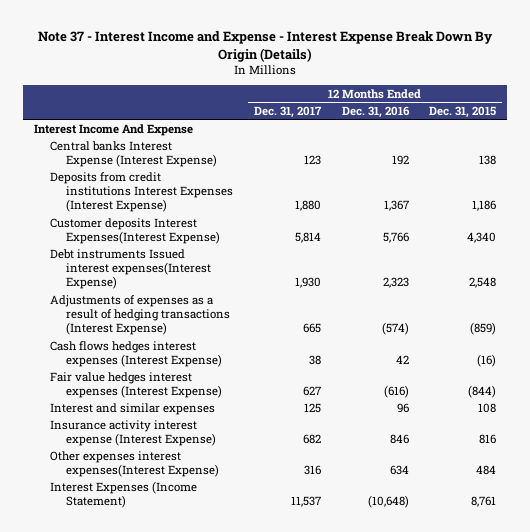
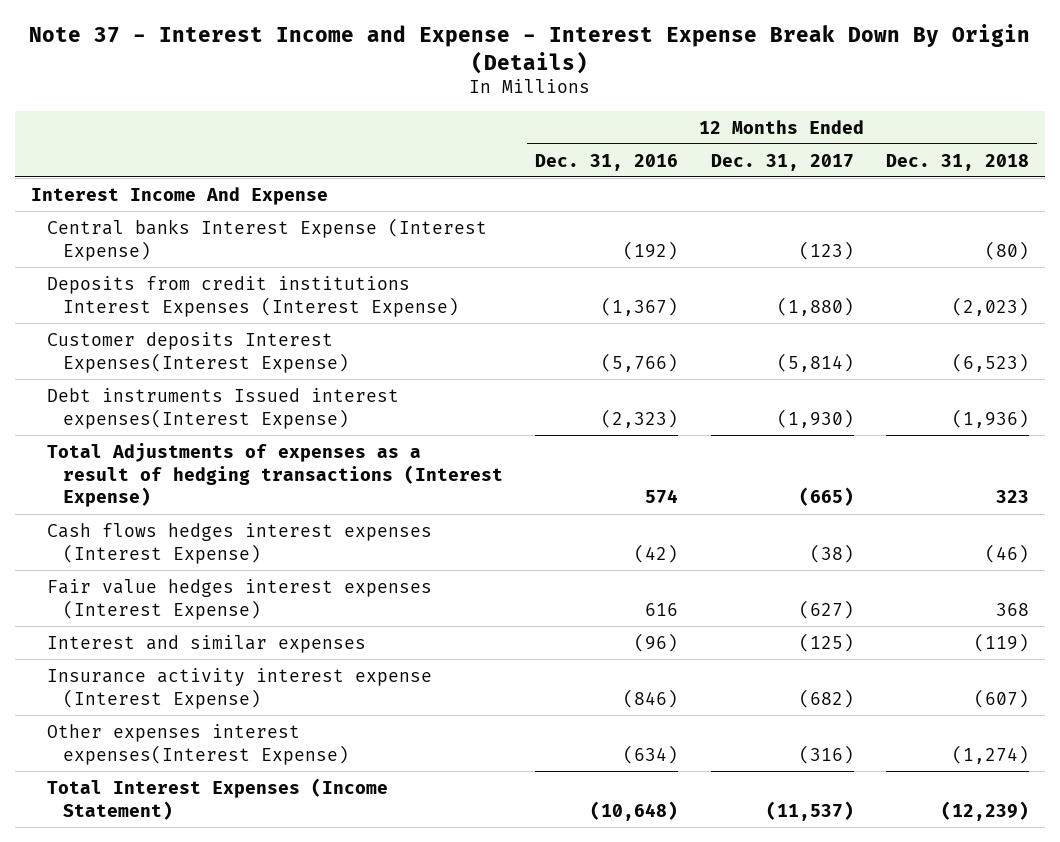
- | 12 Months Ended Dec. 31, 2017 | 12 Months Ended Dec. 31, 2016 | 12 Months Ended Dec. 31, 2015
+ | 12 Months Ended Dec. 31, 2016 | 12 Months Ended Dec. 31, 2017 | 12 Months Ended Dec. 31, 2018
- Central banks Interest Expense (Interest Expense) | 123 | 192 | 138
- Deposits from credit institutions Interest Expenses (Interest Expense) | 1,880 | 1,367 | 1,186
- Customer deposits Interest Expenses(Interest Expense) | 5,814 | 5,766 | 4,340
- Debt instruments Issued interest expenses(Interest Expense) | 1,930 | 2,323 | 2,548
- Adjustments of expenses as a result of hedging transactions (Interest Expense) | 665 | (574) | (859)
- Cash flows hedges interest expenses (Interest Expense) | 38 | 42 | (16)
- Fair value hedges interest expenses (Interest Expense) | 627 | (616) | (844)
- Interest and similar expenses | 125 | 96 | 108
- Insurance activity interest expense (Interest Expense) | 682 | 846 | 816
- Other expenses interest expenses(Interest Expense) | 316 | 634 | 484
- Interest Expenses (Income Statement) | 11,537 | (10,648) | 8,761
+ Central banks Interest Expense (Interest Expense) | (192) | (123) | (80)
+ Deposits from credit institutions Interest Expenses (Interest Expense) | (1,367) | (1,880) | (2,023)
+ Customer deposits Interest Expenses(Interest Expense) | (5,766) | (5,814) | (6,523)
+ Debt instruments Issued interest expenses(Interest Expense) | (2,323) | (1,930) | (1,936)
+ Total Adjustments of expenses as a result of hedging transactions (Interest Expense) | 574 | (665) | 323
+ Cash flows hedges interest expenses (Interest Expense) | (42) | (38) | (46)
+ Fair value hedges interest expenses (Interest Expense) | 616 | (627) | 368
+ Interest and similar expenses | (96) | (125) | (119)
+ Insurance activity interest expense (Interest Expense) | (846) | (682) | (607)
+ Other expenses interest expenses(Interest Expense) | (634) | (316) | (1,274)
+ Total Interest Expenses (Income Statement) | (10,648) | (11,537) | (12,239)

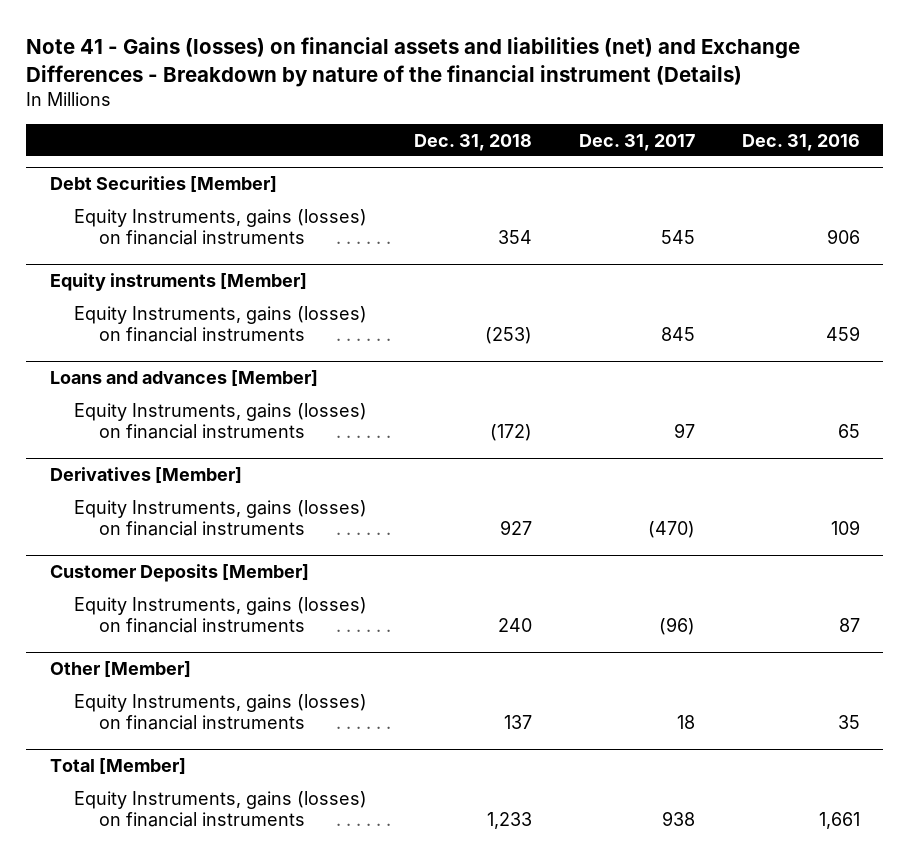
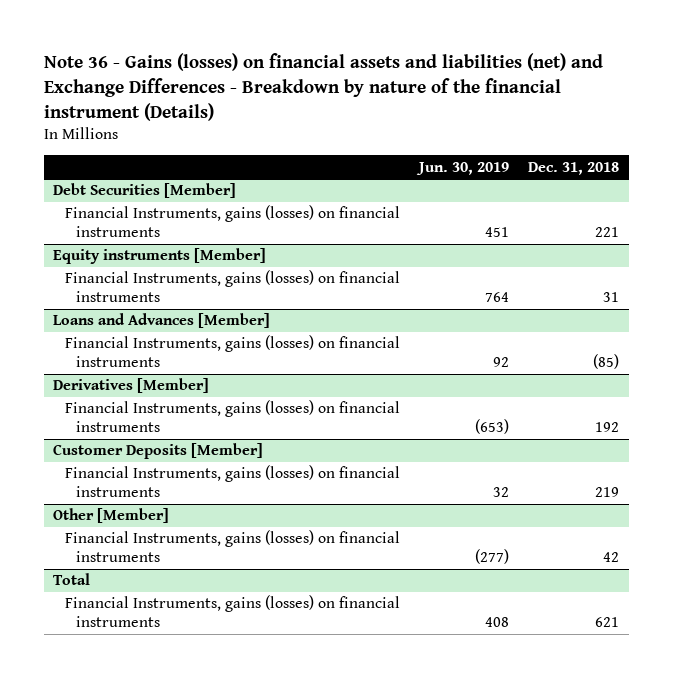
- Note 41 - Gains (losses) on financial assets and liabilities (net) and Exchange Differences - Breakdown by nature of the financial instrument (Details)
+ Note 36 - Gains (losses) on financial assets and liabilities (net) and Exchange Differences - Breakdown by nature of the financial instrument (Details)
- | Dec. 31, 2018 | Dec. 31, 2017 | Dec. 31, 2016
+ | Jun. 30, 2019 | Dec. 31, 2018
@ Debt Securities [Member]
- Equity Instruments, gains (losses) on financial instruments | 354 | 545 | 906
+ Financial Instruments, gains (losses) on financial instruments | 451 | 221
@ Equity instruments [Member]
- Equity Instruments, gains (losses) on financial instruments | (253) | 845 | 459
- Loans and advances [Member]
- Equity Instruments, gains (losses) on financial instruments | (172) | 97 | 65
@ Equity instruments [Member]
+ Financial Instruments, gains (losses) on financial instruments | 764 | 31
+ Loans and Advances [Member]
+ Financial Instruments, gains (losses) on financial instruments | 92 | (85)
@ Derivatives [Member]
- Equity Instruments, gains (losses) on financial instruments | 927 | (470) | 109
+ Financial Instruments, gains (losses) on financial instruments | (653) | 192
@ Customer Deposits [Member]
- Equity Instruments, gains (losses) on financial instruments | 240 | (96) | 87
+ Financial Instruments, gains (losses) on financial instruments | 32 | 219
@ Other [Member]
- Equity Instruments, gains (losses) on financial instruments | 137 | 18 | 35
- Total [Member]
- Equity Instruments, gains (losses) on financial instruments | 1,233 | 938 | 1,661
@ Other [Member]
+ Financial Instruments, gains (losses) on financial instruments | (277) | 42
+ Total
+ Financial Instruments, gains (losses) on financial instruments | 408 | 621

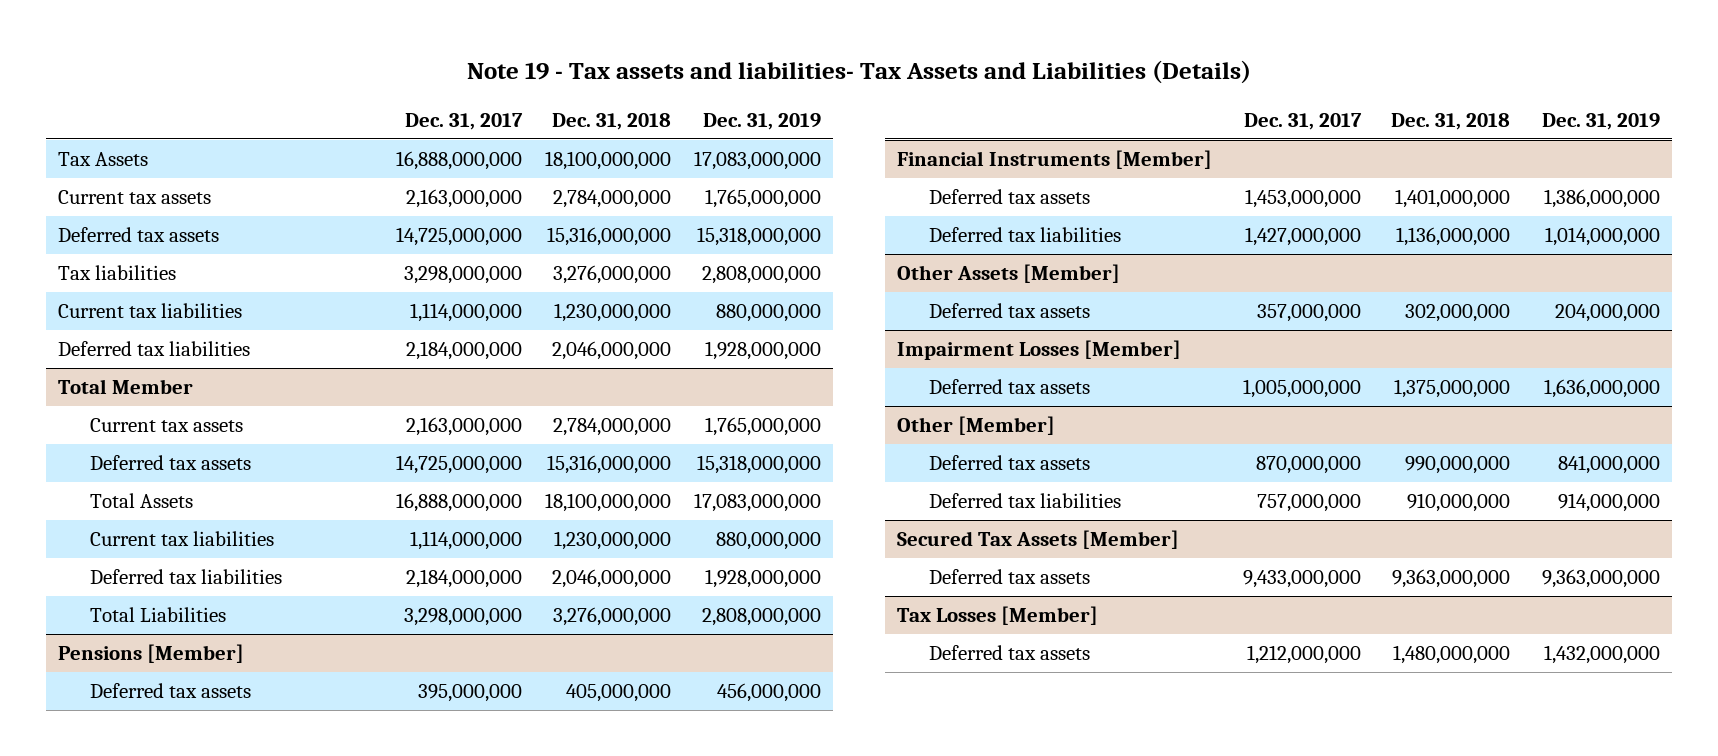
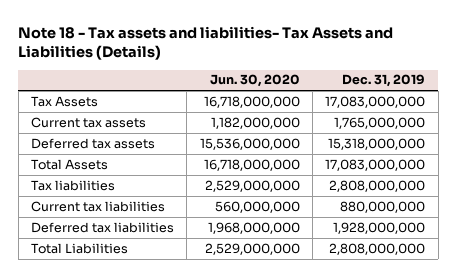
- Note 19 - Tax assets and liabilities- Tax Assets and Liabilities (Details)
+ Note 18 - Tax assets and liabilities- Tax Assets and Liabilities (Details)
- | Dec. 31, 2017 | Dec. 31, 2018 | Dec. 31, 2019
+ | Jun. 30, 2020 | Dec. 31, 2019
- Current tax liabilities | 1,114,000,000 | 1,230,000,000 | 880,000,000
- Deferred tax liabilities | 2,184,000,000 | 2,046,000,000 | 1,928,000,000
- Total Member
- Current tax assets | 2,163,000,000 | 2,784,000,000 | 1,765,000,000
- Deferred tax assets | 14,725,000,000 | 15,316,000,000 | 15,318,000,000
moved down: Tax liabilities | 2,529,000,000 | 2,808,000,000
- Pensions [Member]
- Deferred tax assets | 395,000,000 | 405,000,000 | 456,000,000
- Financial Instruments [Member]
- Deferred tax assets | 1,453,000,000 | 1,401,000,000 | 1,386,000,000
- Deferred tax liabilities | 1,427,000,000 | 1,136,000,000 | 1,014,000,000
- Other Assets [Member]
- Deferred tax assets | 357,000,000 | 302,000,000 | 204,000,000
- Impairment Losses [Member]
- Deferred tax assets | 1,005,000,000 | 1,375,000,000 | 1,636,000,000
- Other [Member]
- Deferred tax assets | 870,000,000 | 990,000,000 | 841,000,000
- Deferred tax liabilities | 757,000,000 | 910,000,000 | 914,000,000
- Secured Tax Assets [Member]
- Deferred tax assets | 9,433,000,000 | 9,363,000,000 | 9,363,000,000
- Tax Losses [Member]
- Deferred tax assets | 1,212,000,000 | 1,480,000,000 | 1,432,000,000

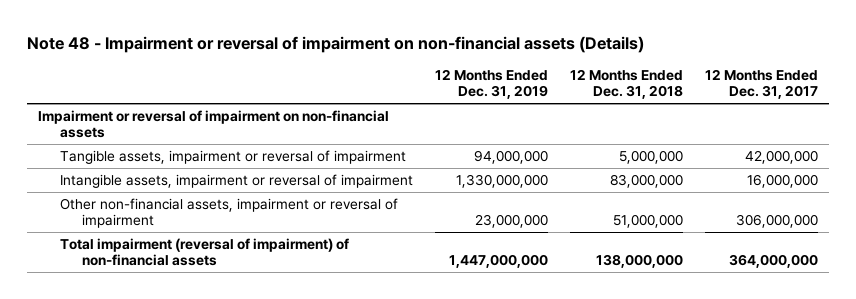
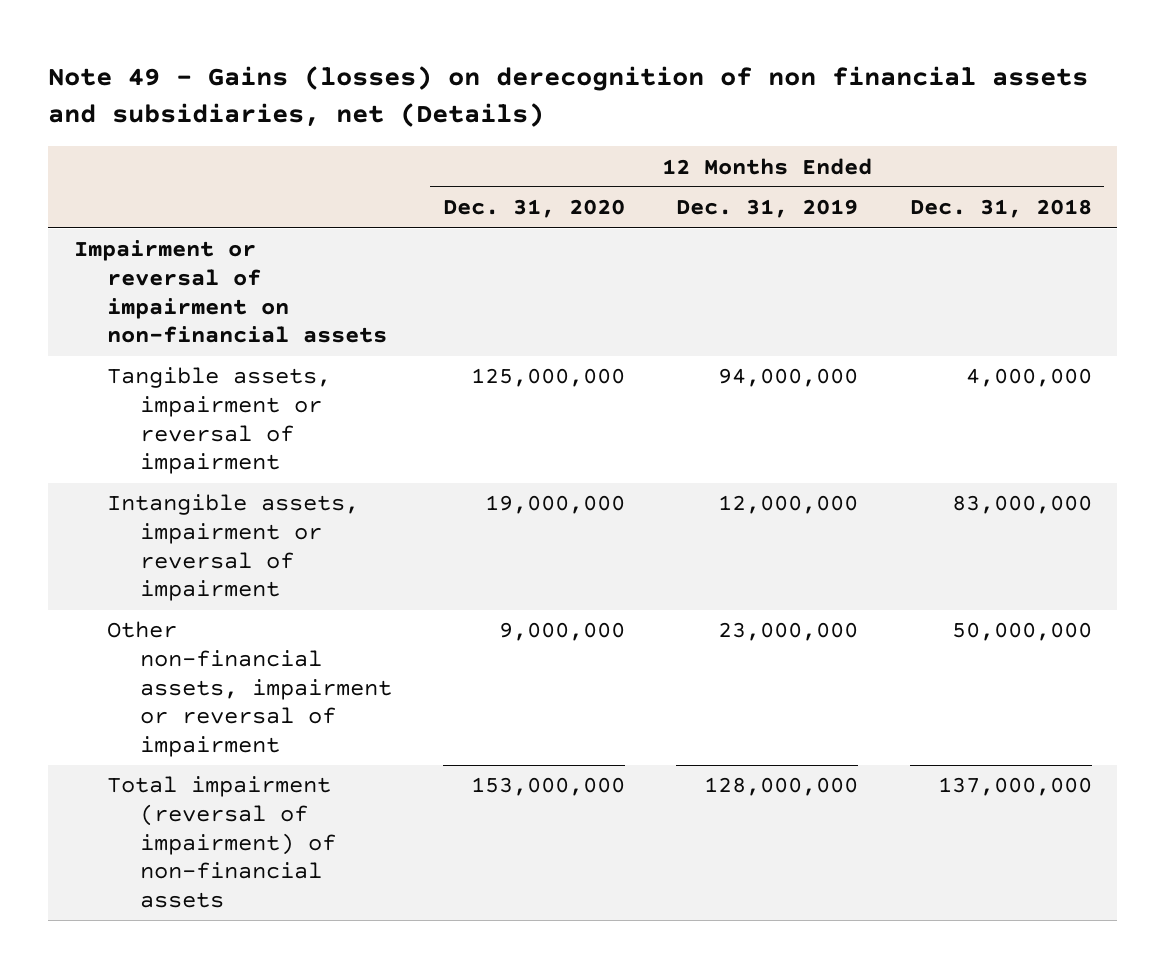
- Note 48 - Impairment or reversal of impairment on non-financial assets (Details)
+ Note 49 - Gains (losses) on derecognition of non financial assets and subsidiaries, net (Details)
- | 12 Months Ended Dec. 31, 2019 | 12 Months Ended Dec. 31, 2018 | 12 Months Ended Dec. 31, 2017
+ | 12 Months Ended Dec. 31, 2020 | 12 Months Ended Dec. 31, 2019 | 12 Months Ended Dec. 31, 2018
- Tangible assets, impairment or reversal of impairment | 94,000,000 | 5,000,000 | 42,000,000
- Intangible assets, impairment or reversal of impairment | 1,330,000,000 | 83,000,000 | 16,000,000
- Other non-financial assets, impairment or reversal of impairment | 23,000,000 | 51,000,000 | 306,000,000
- Total impairment (reversal of impairment) of non-financial assets | 1,447,000,000 | 138,000,000 | 364,000,000
+ Tangible assets, impairment or reversal of impairment | 125,000,000 | 94,000,000 | 4,000,000
+ Intangible assets, impairment or reversal of impairment | 19,000,000 | 12,000,000 | 83,000,000
+ Other non-financial assets, impairment or reversal of impairment | 9,000,000 | 23,000,000 | 50,000,000
+ Total impairment (reversal of impairment) of non-financial assets | 153,000,000 | 128,000,000 | 137,000,000

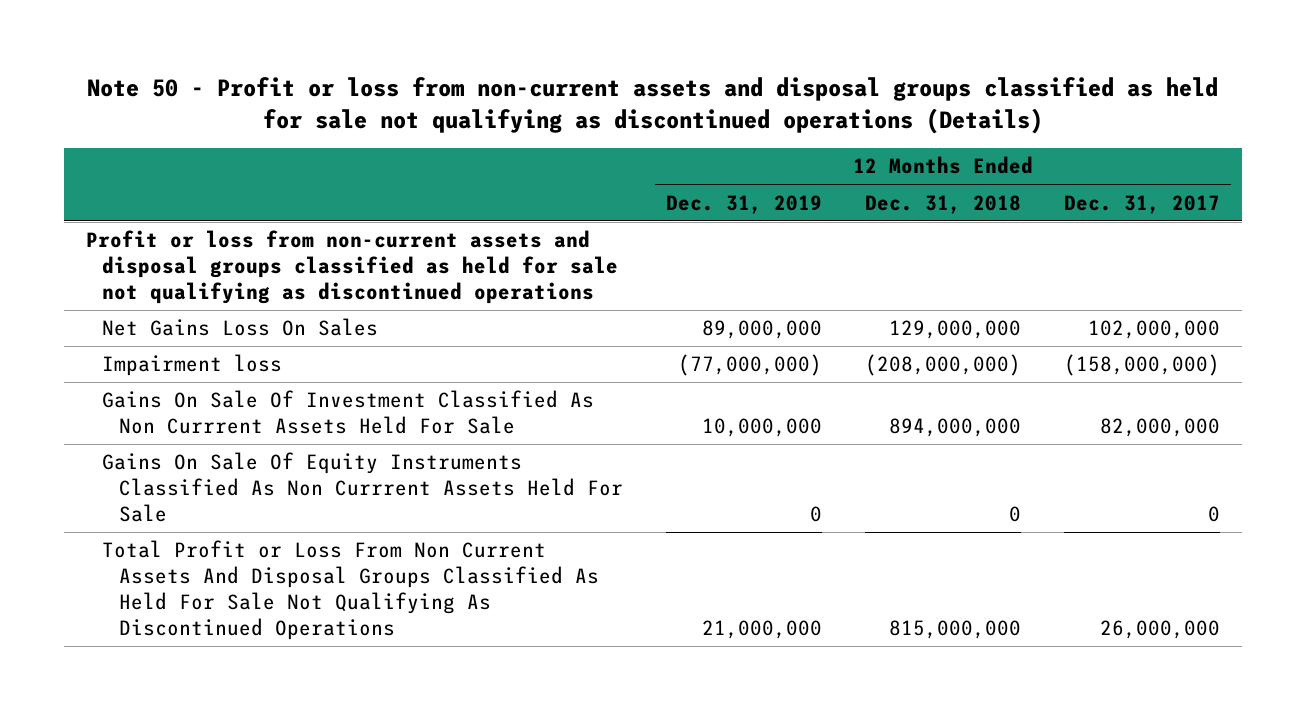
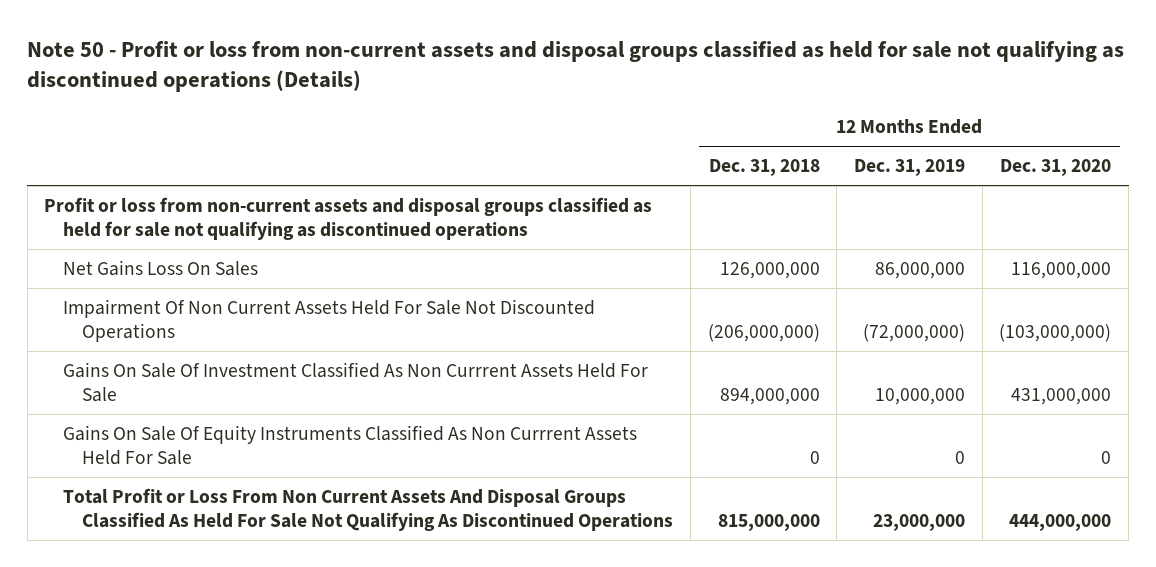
- | 12 Months Ended Dec. 31, 2019 | 12 Months Ended Dec. 31, 2018 | 12 Months Ended Dec. 31, 2017
+ | 12 Months Ended Dec. 31, 2018 | 12 Months Ended Dec. 31, 2019 | 12 Months Ended Dec. 31, 2020
- Net Gains Loss On Sales | 89,000,000 | 129,000,000 | 102,000,000
- Impairment loss | (77,000,000) | (208,000,000) | (158,000,000)
+ Net Gains Loss On Sales | 126,000,000 | 86,000,000 | 116,000,000
+ Impairment Of Non Current Assets Held For Sale Not Discounted Operations | (206,000,000) | (72,000,000) | (103,000,000)
- Total Profit or Loss From Non Current Assets And Disposal Groups Classified As Held For Sale Not Qualifying As Discontinued Operations | 21,000,000 | 815,000,000 | 26,000,000
+ Total Profit or Loss From Non Current Assets And Disposal Groups Classified As Held For Sale Not Qualifying As Discontinued Operations | 815,000,000 | 23,000,000 | 444,000,000

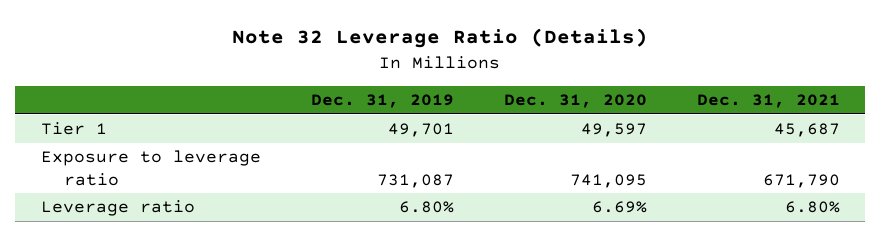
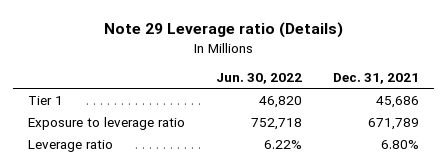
- Note 32 Leverage Ratio (Details)
+ Note 29 Leverage ratio (Details)
- | Dec. 31, 2019 | Dec. 31, 2020 | Dec. 31, 2021
+ | Jun. 30, 2022 | Dec. 31, 2021
- Tier 1 | 49,701 | 49,597 | 45,687
- Exposure to leverage ratio | 731,087 | 741,095 | 671,790
+ Tier 1 | 46,820 | 45,686
+ Exposure to leverage ratio | 752,718 | 671,789

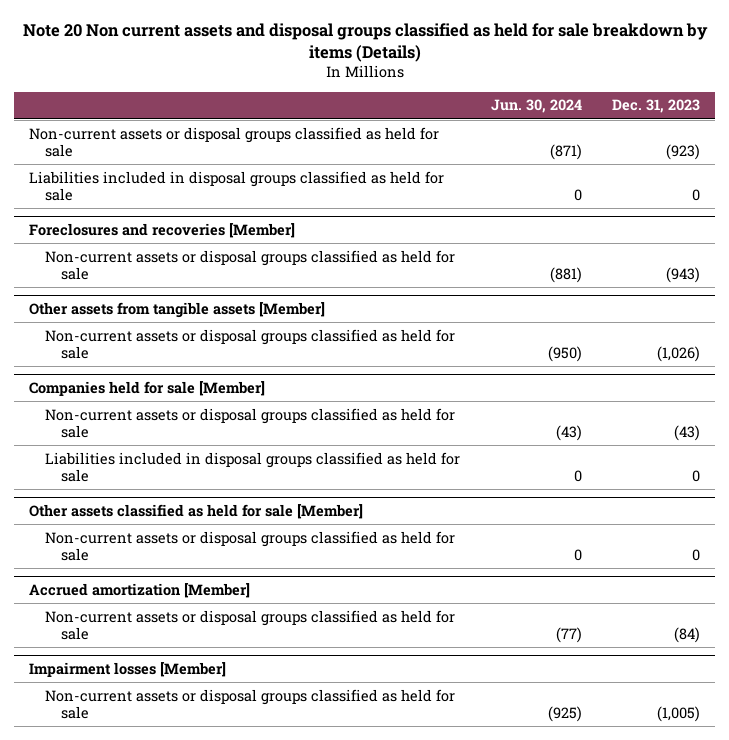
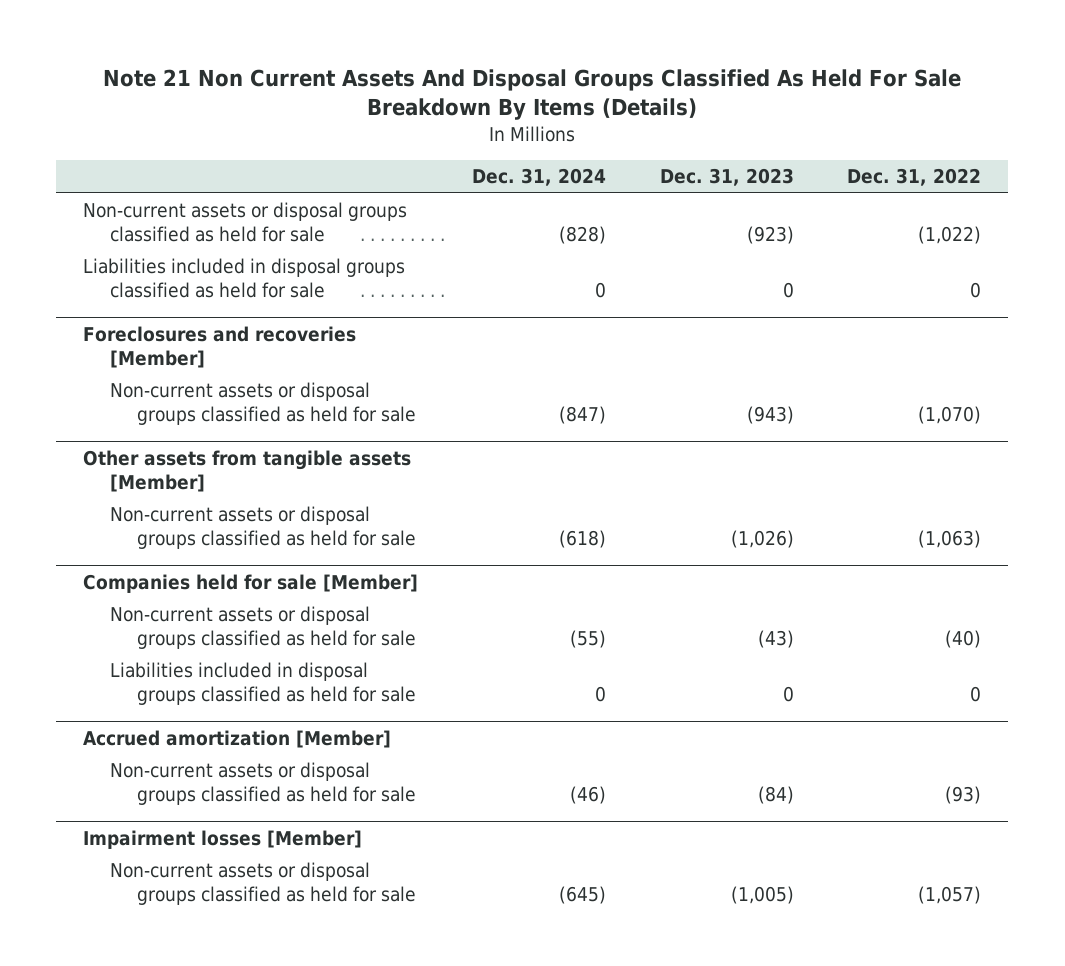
- Note 20 Non current assets and disposal groups classified as held for sale breakdown by items (Details)
+ Note 21 Non Current Assets And Disposal Groups Classified As Held For Sale Breakdown By Items (Details)
- | Jun. 30, 2024 | Dec. 31, 2023
+ | Dec. 31, 2024 | Dec. 31, 2023 | Dec. 31, 2022
- Other assets classified as held for sale [Member]
- Non-current assets or disposal groups classified as held for sale | 0 | 0

